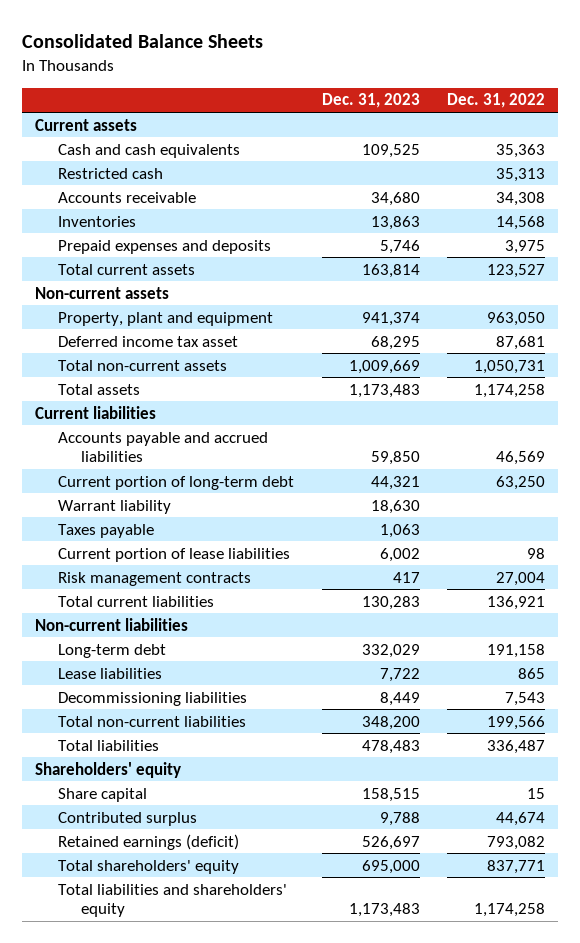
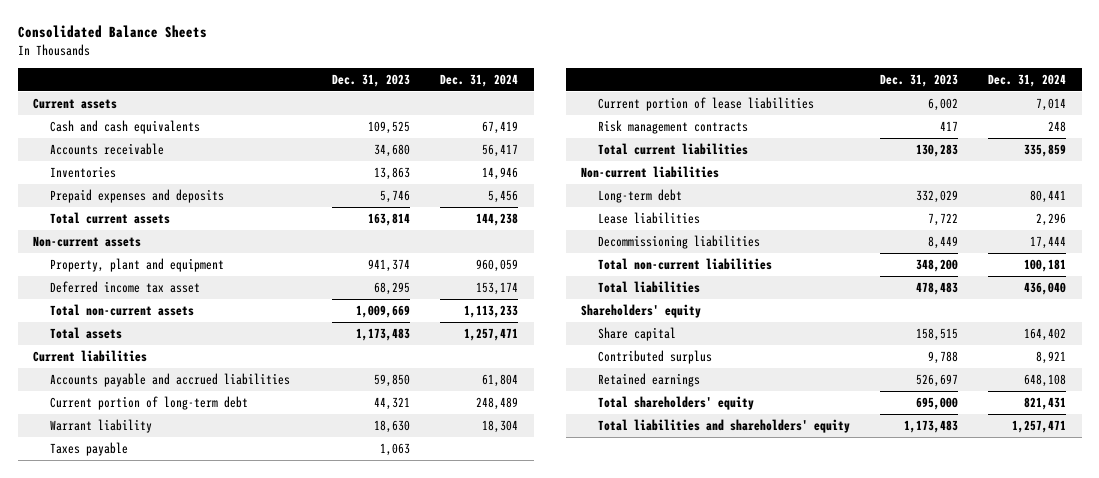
- | Dec. 31, 2023 | Dec. 31, 2022
+ | Dec. 31, 2023 | Dec. 31, 2024
- Restricted cash | | 35,313
- Retained earnings (deficit) | 526,697 | 793,082
+ Retained earnings | 526,697 | 648,108

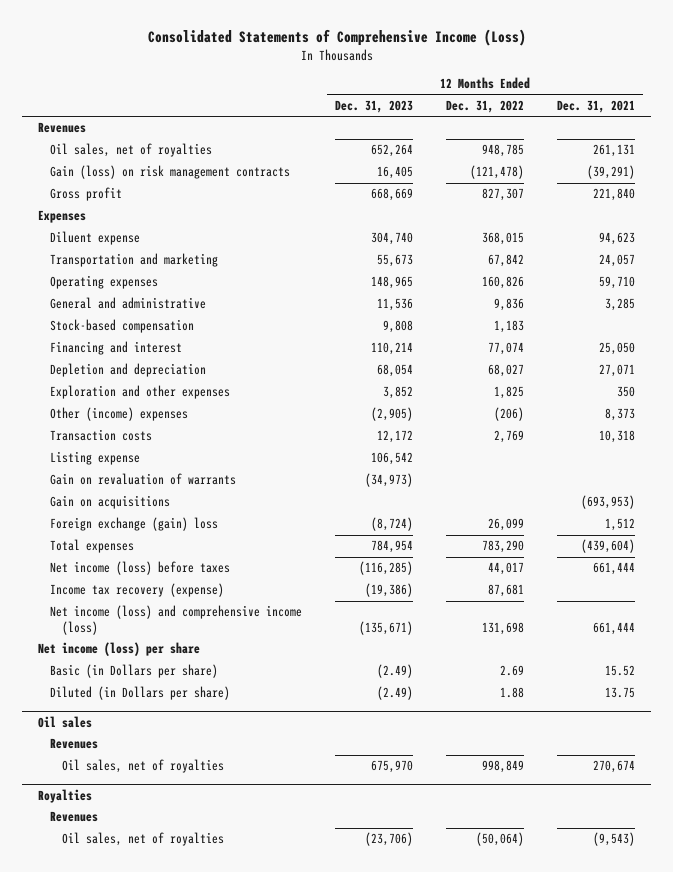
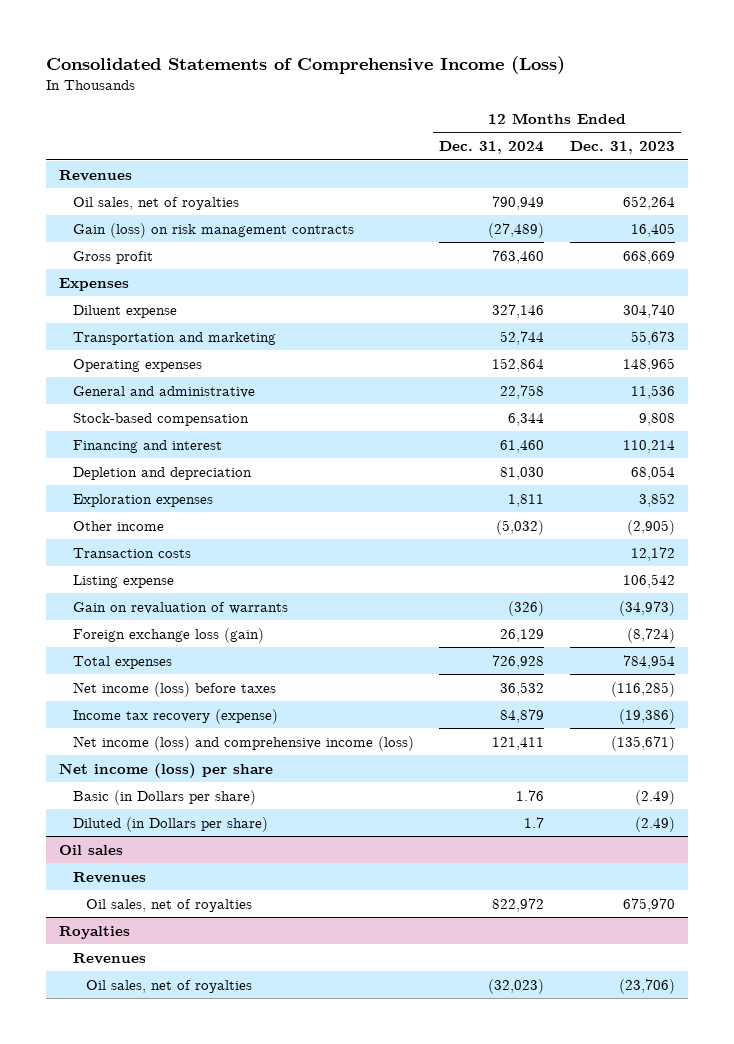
- | 12 Months Ended Dec. 31, 2023 | 12 Months Ended Dec. 31, 2022 | 12 Months Ended Dec. 31, 2021
+ | 12 Months Ended Dec. 31, 2024 | 12 Months Ended Dec. 31, 2023
- Exploration and other expenses | 3,852 | 1,825 | 350
- Other (income) expenses | (2,905) | (206) | 8,373
+ Exploration expenses | 1,811 | 3,852
+ Other income | (5,032) | (2,905)
- Gain on acquisitions | | | (693,953)
- Foreign exchange (gain) loss | (8,724) | 26,099 | 1,512
+ Foreign exchange loss (gain) | 26,129 | (8,724)

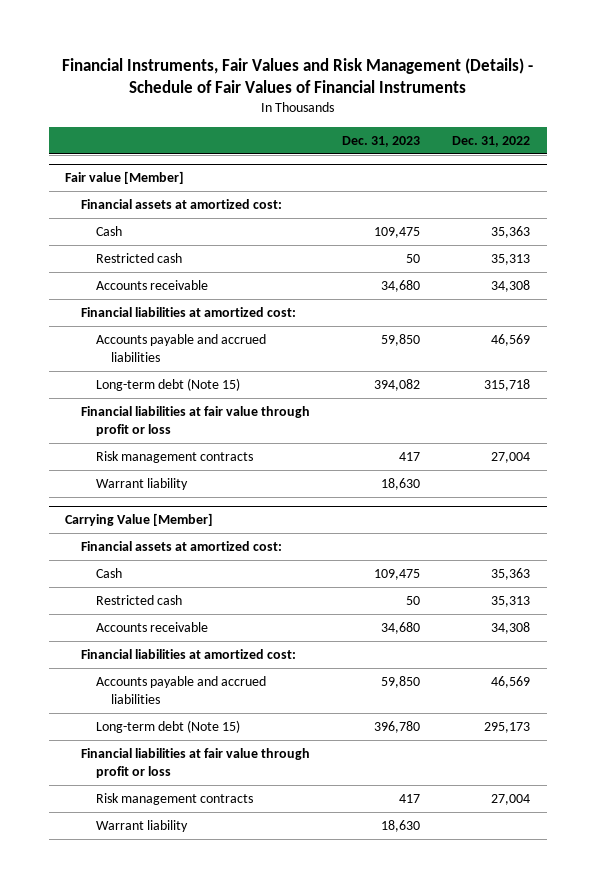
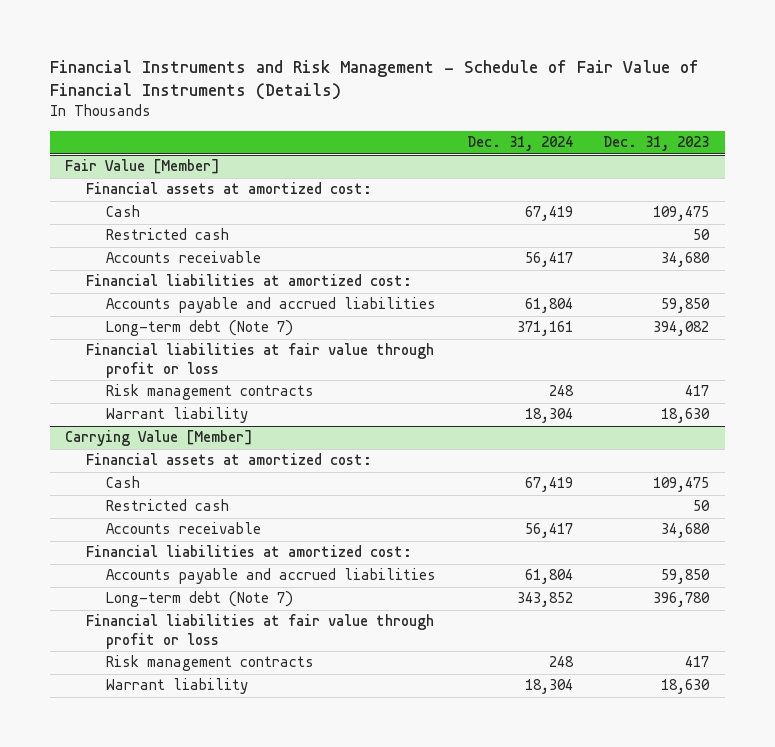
- Financial Instruments, Fair Values and Risk Management (Details) - Schedule of Fair Values of Financial Instruments
+ Financial Instruments and Risk Management - Schedule of Fair Value of Financial Instruments (Details)
- | Dec. 31, 2023 | Dec. 31, 2022
+ | Dec. 31, 2024 | Dec. 31, 2023
- Fair value [Member]
+ Fair Value [Member]
- Long-term debt (Note 15) | 394,082 | 315,718
+ Long-term debt (Note 7) | 371,161 | 394,082
@ Carrying Value [Member]
- Long-term debt (Note 15) | 396,780 | 295,173
+ Long-term debt (Note 7) | 343,852 | 396,780

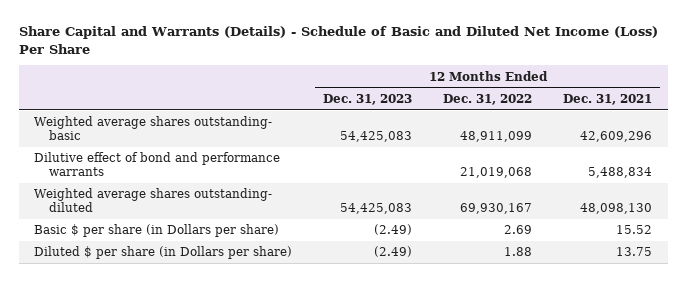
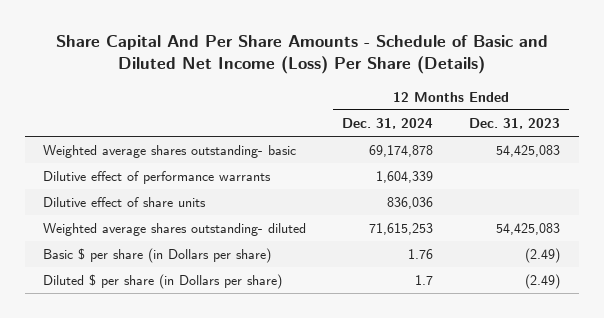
- Share Capital and Warrants (Details) - Schedule of Basic and Diluted Net Income (Loss) Per Share
+ Share Capital And Per Share Amounts - Schedule of Basic and Diluted Net Income (Loss) Per Share (Details)
- | 12 Months Ended Dec. 31, 2023 | 12 Months Ended Dec. 31, 2022 | 12 Months Ended Dec. 31, 2021
+ | 12 Months Ended Dec. 31, 2024 | 12 Months Ended Dec. 31, 2023
- Dilutive effect of bond and performance warrants | | 21,019,068 | 5,488,834
+ Dilutive effect of performance warrants | 1,604,339 |
+ Dilutive effect of share units | 836,036 |

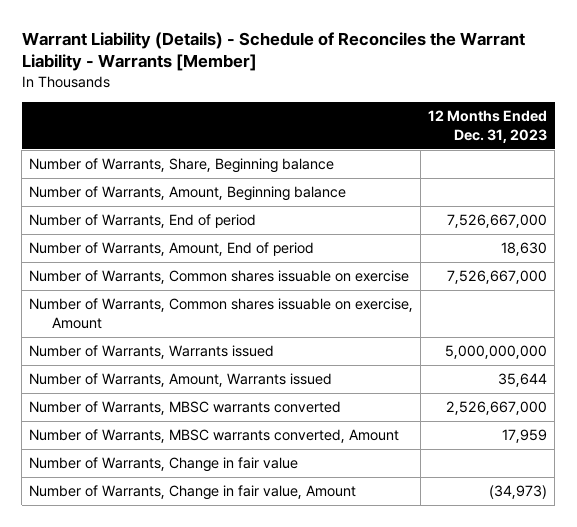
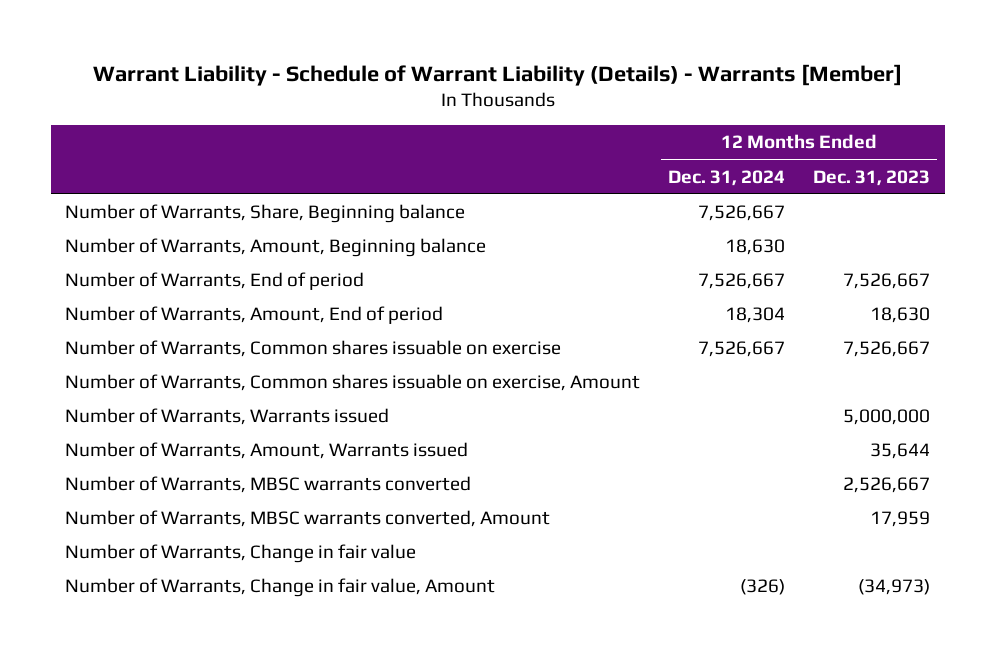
- Warrant Liability (Details) - Schedule of Reconciles the Warrant Liability - Warrants [Member]
+ Warrant Liability - Schedule of Warrant Liability (Details) - Warrants [Member]
- | 12 Months Ended Dec. 31, 2023
+ | 12 Months Ended Dec. 31, 2024 | 12 Months Ended Dec. 31, 2023
- Number of Warrants, End of period | 7,526,667,000
+ Number of Warrants, End of period | 7,526,667 | 7,526,667
- Number of Warrants, Common shares issuable on exercise | 7,526,667,000
+ Number of Warrants, Common shares issuable on exercise | 7,526,667 | 7,526,667
- Number of Warrants, Warrants issued | 5,000,000,000
+ Number of Warrants, Warrants issued | | 5,000,000
- Number of Warrants, MBSC warrants converted | 2,526,667,000
+ Number of Warrants, MBSC warrants converted | | 2,526,667

